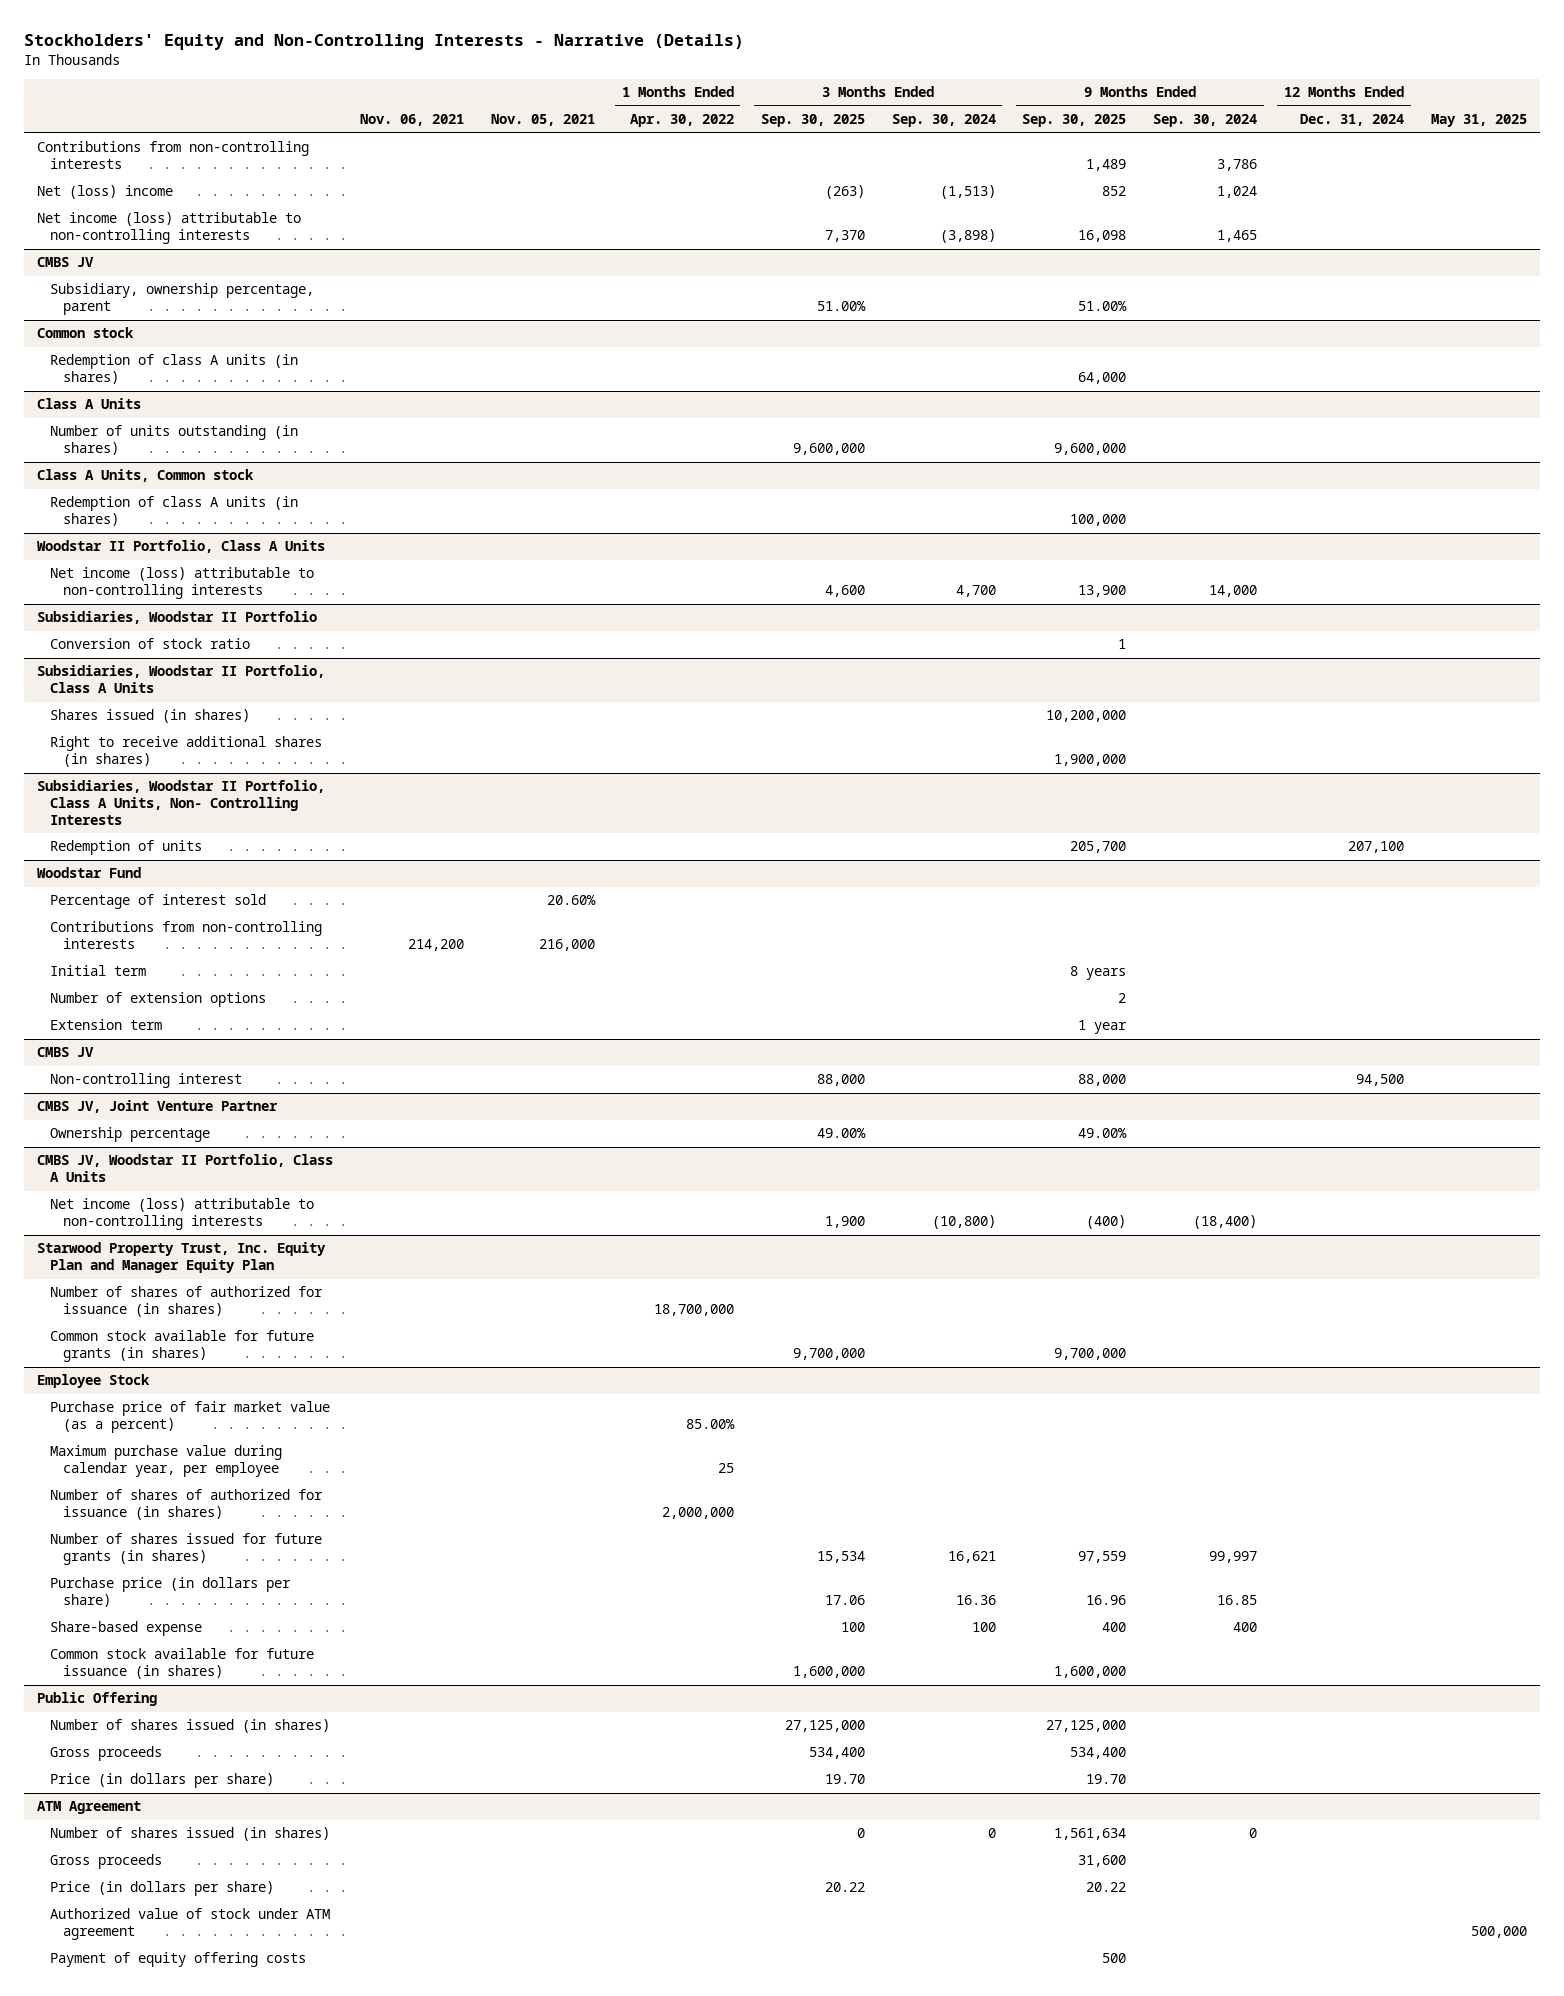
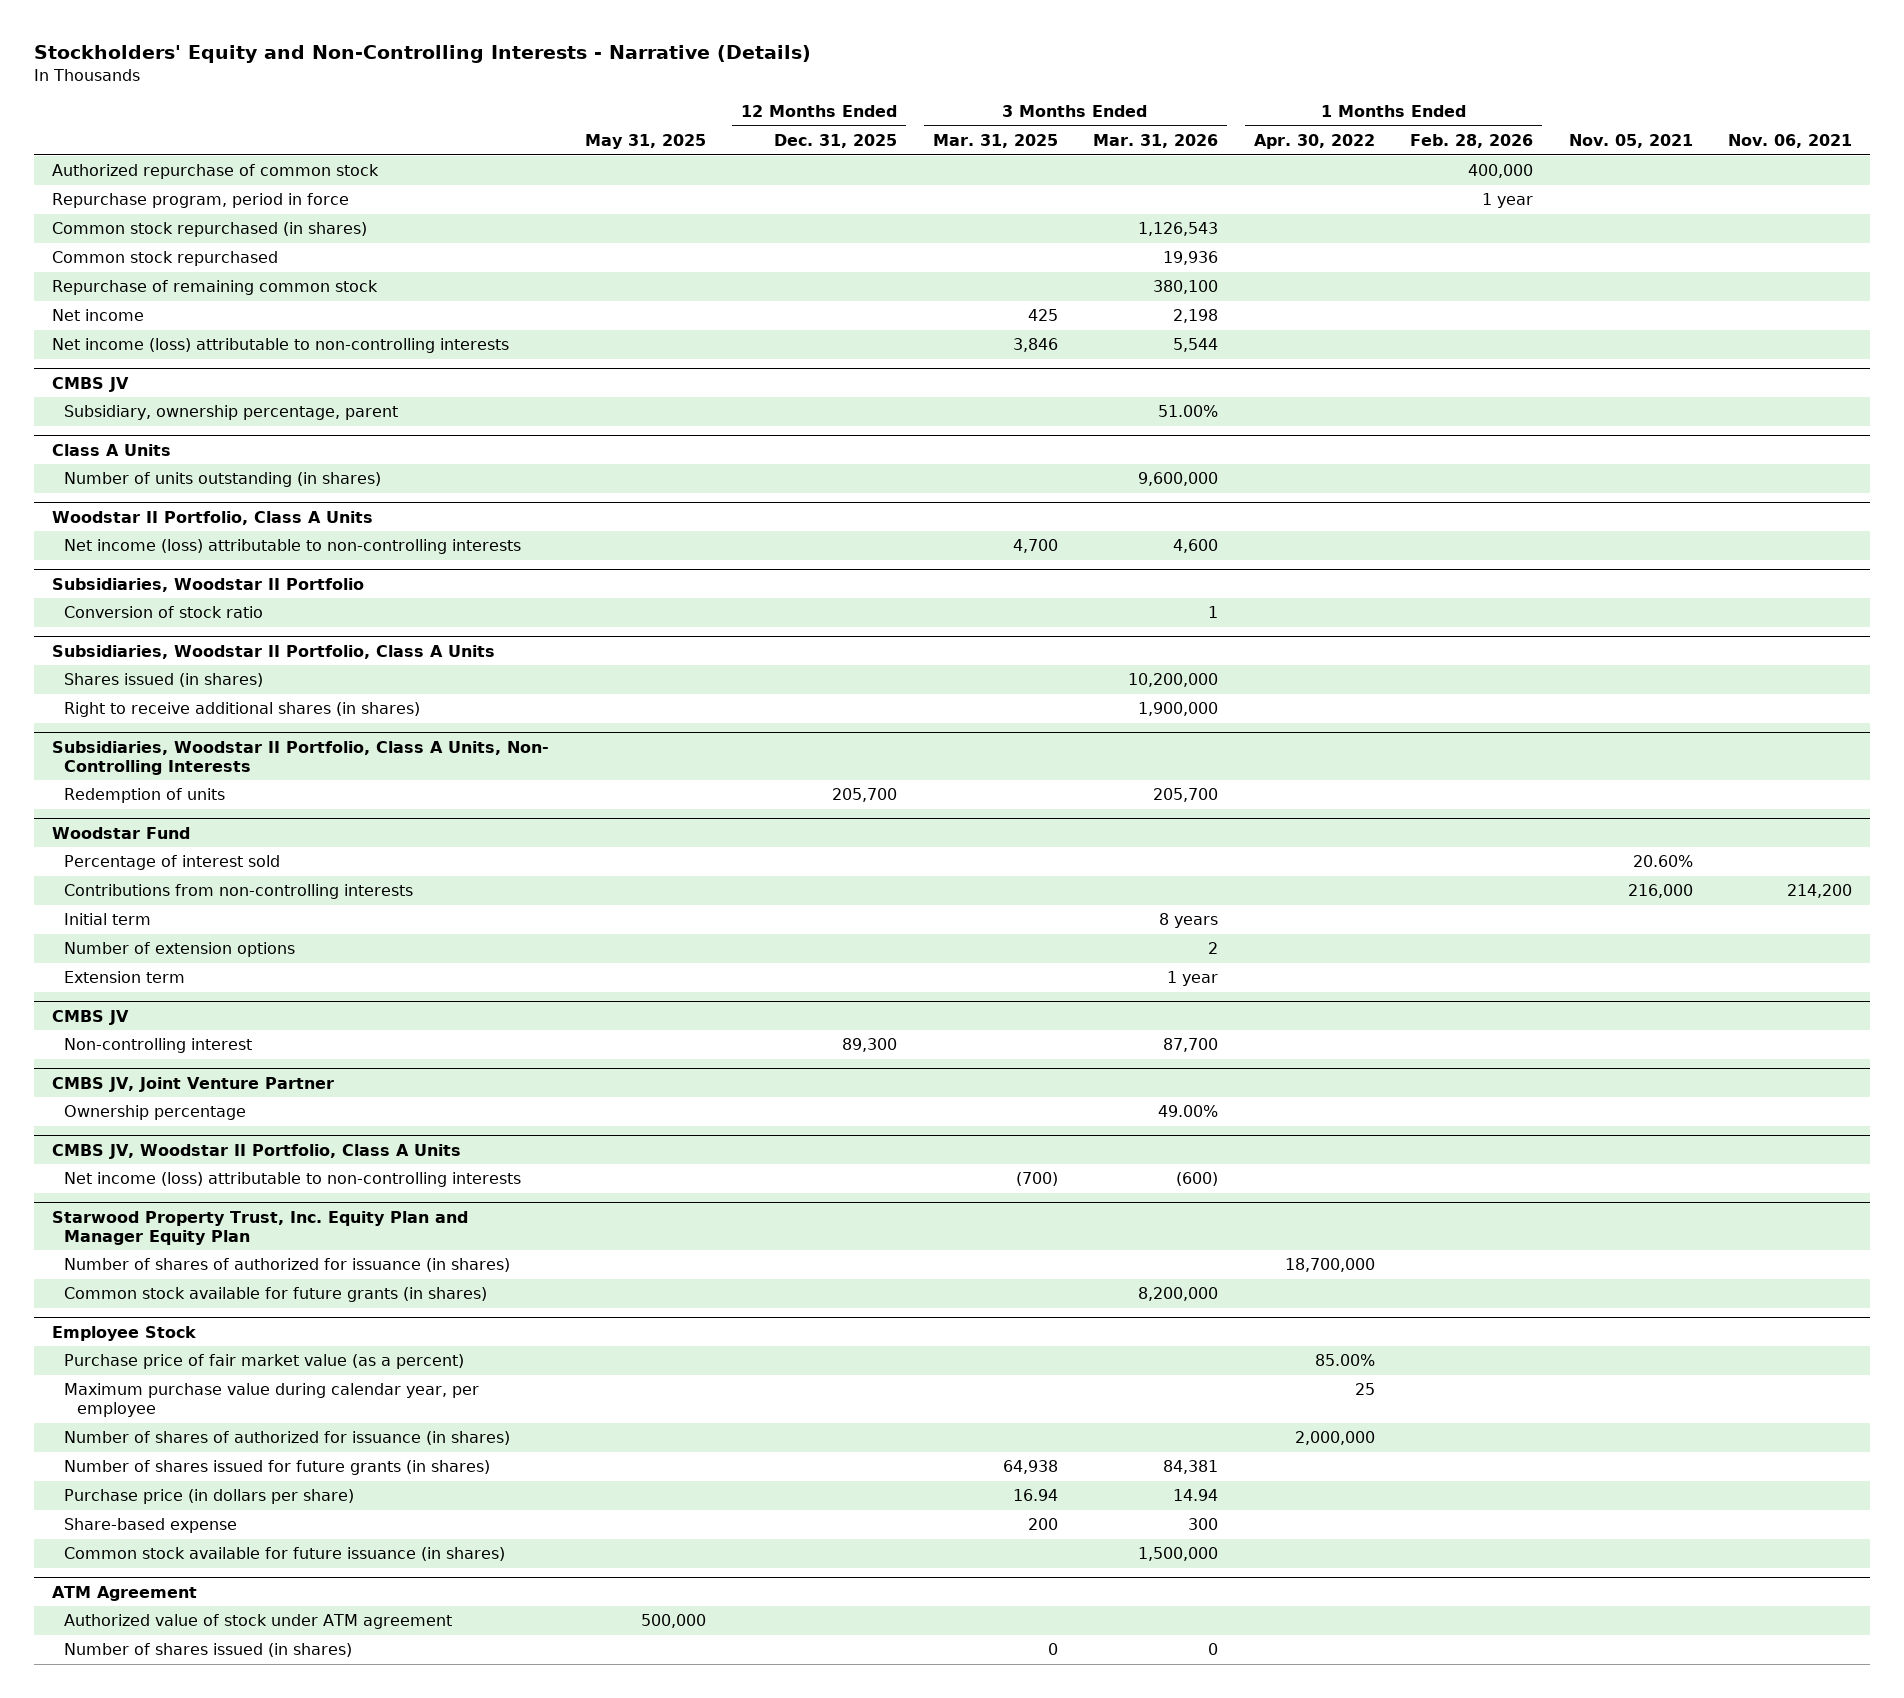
- | Nov. 06, 2021 | Nov. 05, 2021 | 1 Months Ended Apr. 30, 2022 | 3 Months Ended Sep. 30, 2025 | 3 Months Ended Sep. 30, 2024 | 9 Months Ended Sep. 30, 2025 | 9 Months Ended Sep. 30, 2024 | 12 Months Ended Dec. 31, 2024 | May 31, 2025
+ | May 31, 2025 | 12 Months Ended Dec. 31, 2025 | 3 Months Ended Mar. 31, 2025 | 3 Months Ended Mar. 31, 2026 | 1 Months Ended Apr. 30, 2022 | 1 Months Ended Feb. 28, 2026 | Nov. 05, 2021 | Nov. 06, 2021
- Contributions from non-controlling interests | | | | | | 1,489 | 3,786 | |
- Net (loss) income | | | | (263) | (1,513) | 852 | 1,024 | |
+ Authorized repurchase of common stock | | | | | | 400,000 | |
+ Repurchase program, period in force | | | | | | 1 year | |
+ Common stock repurchased (in shares) | | | | 1,126,543 | | | |
+ Common stock repurchased | | | | 19,936 | | | |
+ Repurchase of remaining common stock | | | | 380,100 | | | |
+ Net income | | | 425 | 2,198 | | | |
- Common stock
- Redemption of class A units (in shares) | | | | | | 64,000 | | |
- Class A Units, Common stock
- Redemption of class A units (in shares) | | | | | | 100,000 | | |
- Public Offering
- Number of shares issued (in shares) | | | | 27,125,000 | | 27,125,000 | | |
- Gross proceeds | | | | 534,400 | | 534,400 | | |
- Price (in dollars per share) | | | | 19.70 | | 19.70 | | |
@ ATM Agreement
- Gross proceeds | | | | | | 31,600 | | |
- Price (in dollars per share) | | | | 20.22 | | 20.22 | | |
- Payment of equity offering costs | | | | | | 500 | | |
moved down: Number of shares issued (in shares) | | | 0 | 0 | | | |

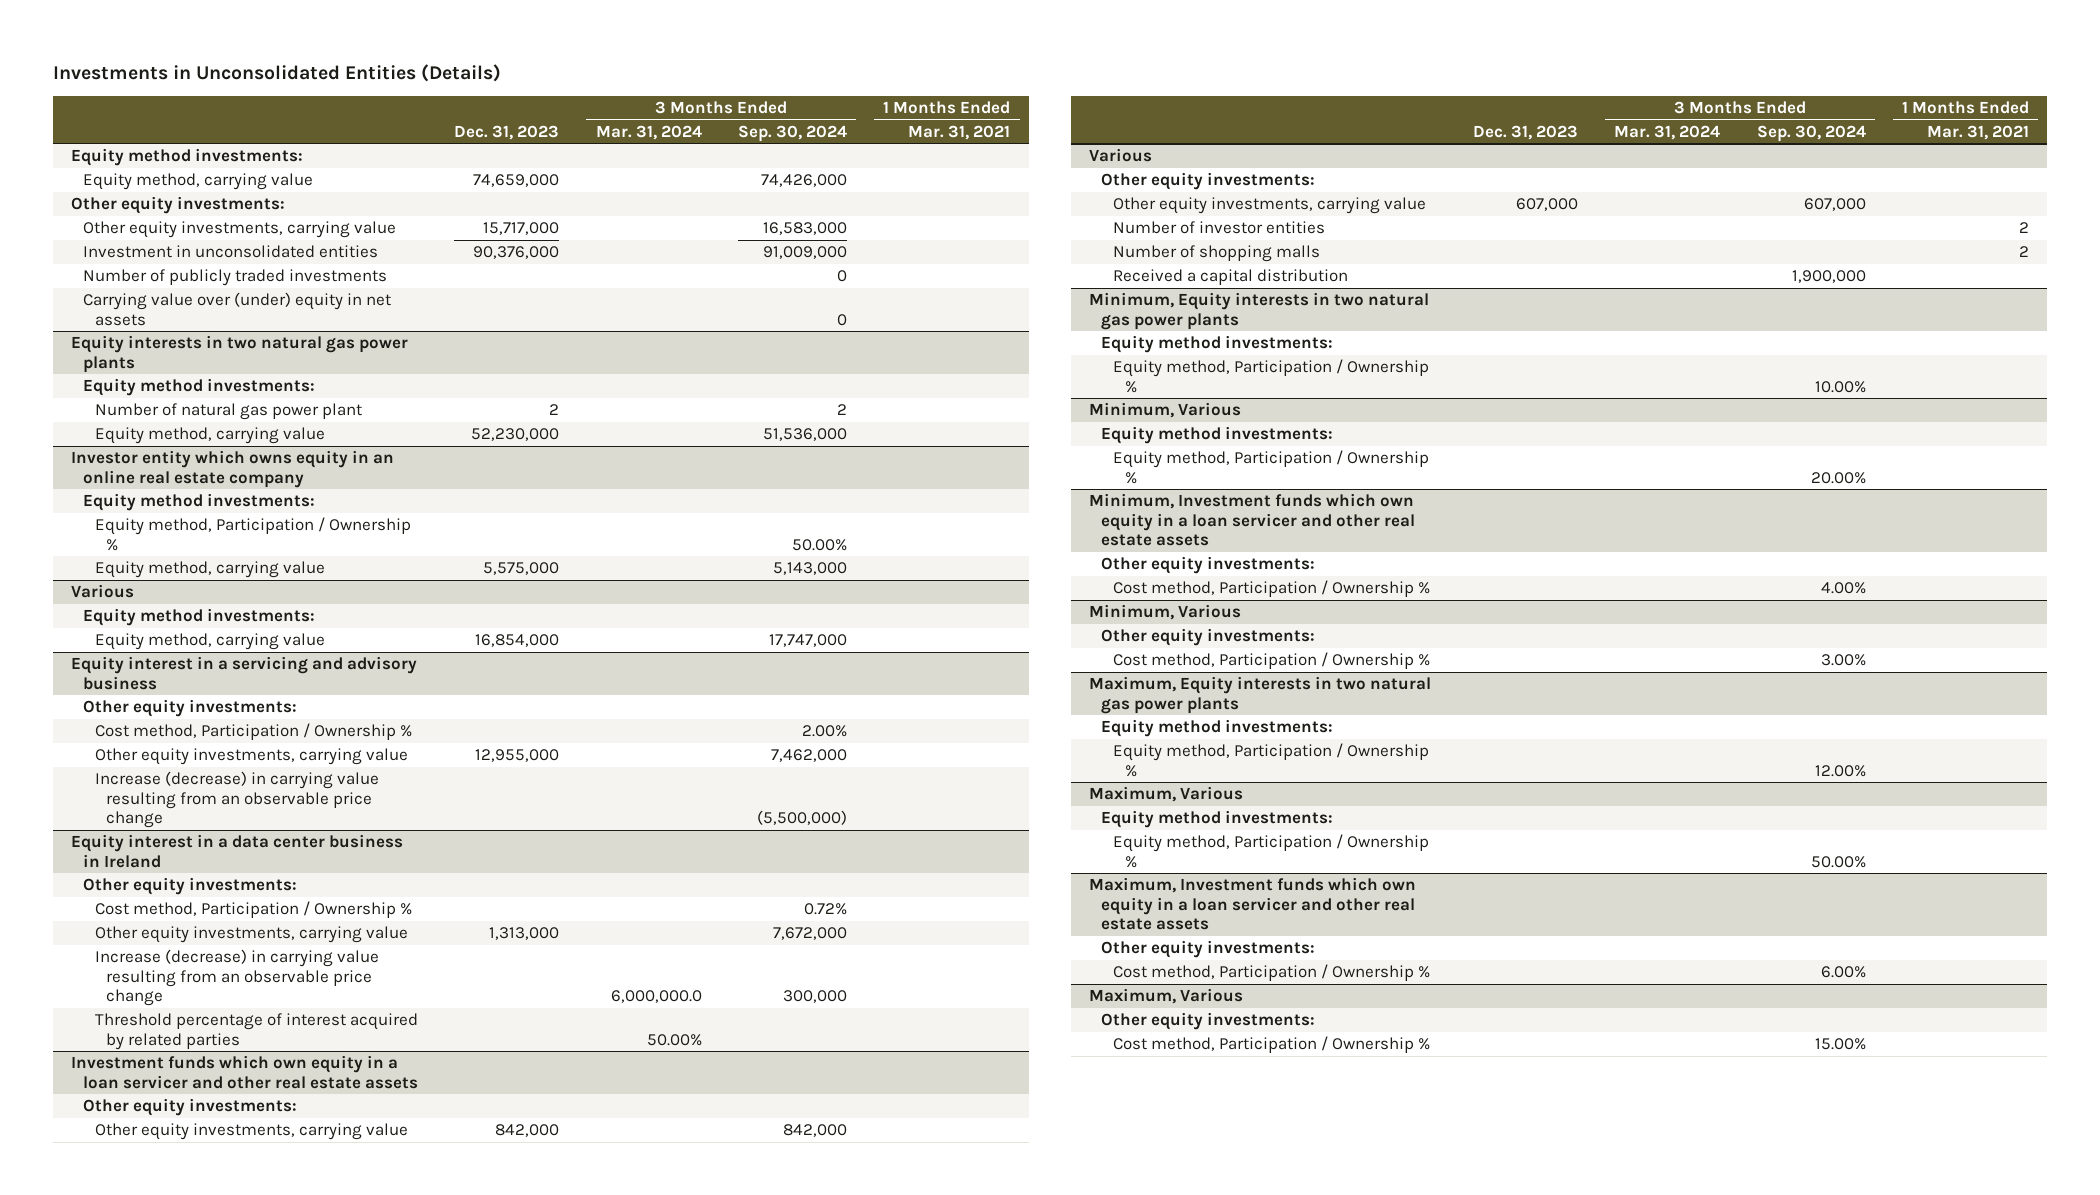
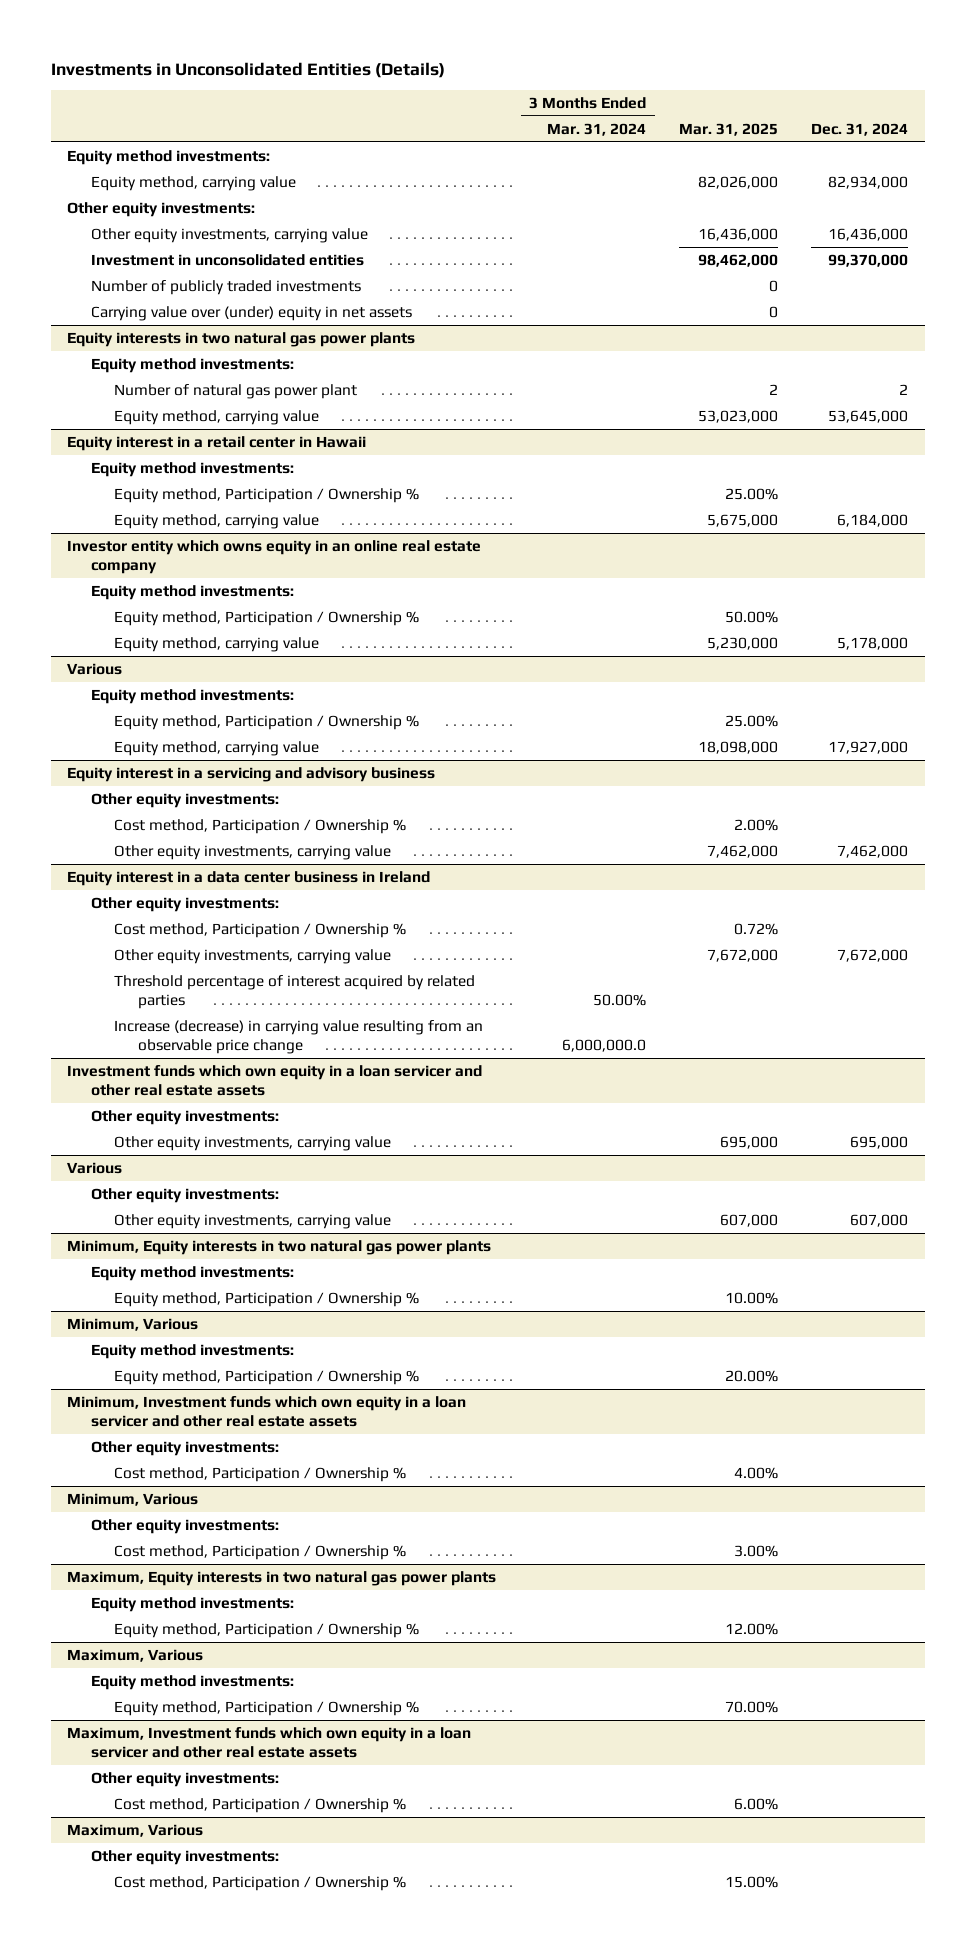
- | Dec. 31, 2023 | 3 Months Ended Mar. 31, 2024 | 3 Months Ended Sep. 30, 2024 | 1 Months Ended Mar. 31, 2021
+ | 3 Months Ended Mar. 31, 2024 | Mar. 31, 2025 | Dec. 31, 2024
+ Equity interest in a retail center in Hawaii
+ Equity method investments:
+ Equity method, Participation / Ownership % | | 25.00% |
+ Equity method, carrying value | | 5,675,000 | 6,184,000
@ Various
+ Equity method, Participation / Ownership % | | 25.00% |
@ Equity interest in a servicing and advisory business
- Increase (decrease) in carrying value resulting from an observable price change | | | (5,500,000) |
@ Equity interest in a data center business in Ireland
moved down: Increase (decrease) in carrying value resulting from an observable price change | 6,000,000.0 | |
@ Various
- Number of investor entities | | | | 2
- Number of shopping malls | | | | 2
- Received a capital distribution | | | 1,900,000 |

